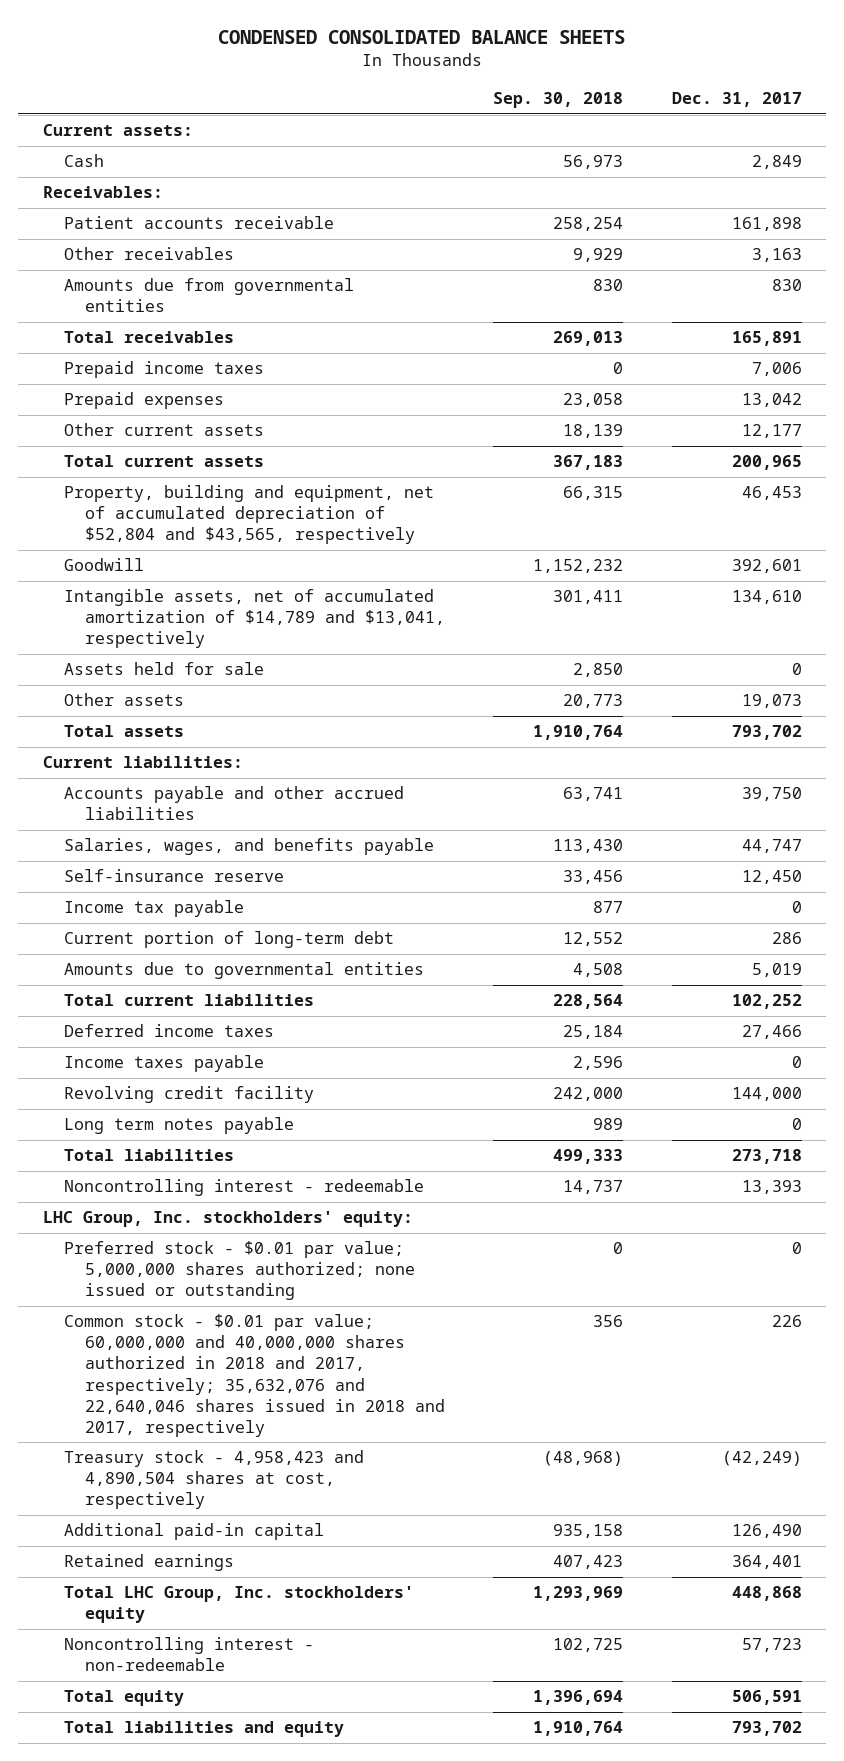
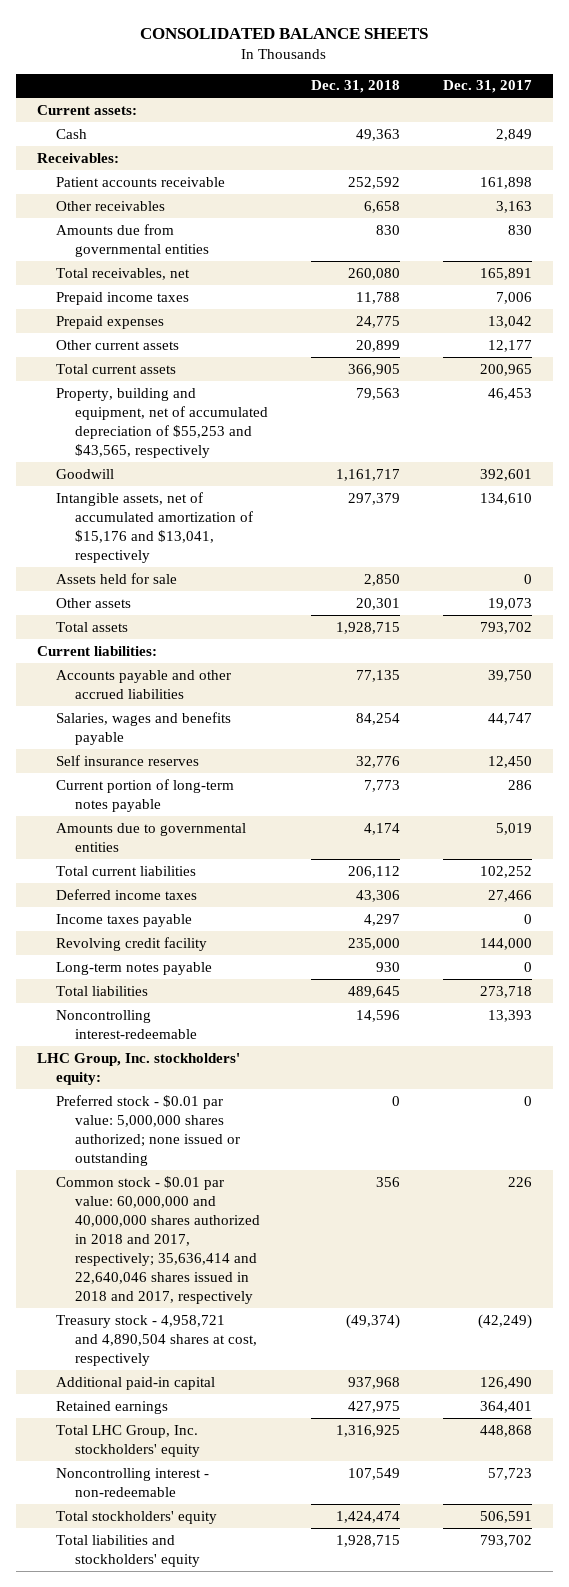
- CONDENSED CONSOLIDATED BALANCE SHEETS
+ CONSOLIDATED BALANCE SHEETS
- | Sep. 30, 2018 | Dec. 31, 2017
+ | Dec. 31, 2018 | Dec. 31, 2017
- Total receivables | 269,013 | 165,891
+ Total receivables, net | 260,080 | 165,891
- Property, building and equipment, net of accumulated depreciation of $52,804 and $43,565, respectively | 66,315 | 46,453
+ Property, building and equipment, net of accumulated depreciation of $55,253 and $43,565, respectively | 79,563 | 46,453
- Intangible assets, net of accumulated amortization of $14,789 and $13,041, respectively | 301,411 | 134,610
+ Intangible assets, net of accumulated amortization of $15,176 and $13,041, respectively | 297,379 | 134,610
- Salaries, wages, and benefits payable | 113,430 | 44,747
- Self-insurance reserve | 33,456 | 12,450
- Income tax payable | 877 | 0
- Current portion of long-term debt | 12,552 | 286
+ Salaries, wages and benefits payable | 84,254 | 44,747
+ Self insurance reserves | 32,776 | 12,450
+ Current portion of long-term notes payable | 7,773 | 286
- Long term notes payable | 989 | 0
+ Long-term notes payable | 930 | 0
- Noncontrolling interest - redeemable | 14,737 | 13,393
+ Noncontrolling interest-redeemable | 14,596 | 13,393
- Preferred stock - $0.01 par value; 5,000,000 shares authorized; none issued or outstanding | 0 | 0
- Common stock - $0.01 par value; 60,000,000 and 40,000,000 shares authorized in 2018 and 2017, respectively; 35,632,076 and 22,640,046 shares issued in 2018 and 2017, respectively | 356 | 226
- Treasury stock - 4,958,423 and 4,890,504 shares at cost, respectively | (48,968) | (42,249)
+ Preferred stock - $0.01 par value: 5,000,000 shares authorized; none issued or outstanding | 0 | 0
+ Common stock - $0.01 par value: 60,000,000 and 40,000,000 shares authorized in 2018 and 2017, respectively; 35,636,414 and 22,640,046 shares issued in 2018 and 2017, respectively | 356 | 226
+ Treasury stock - 4,958,721 and 4,890,504 shares at cost, respectively | (49,374) | (42,249)
- Total equity | 1,396,694 | 506,591
- Total liabilities and equity | 1,910,764 | 793,702
+ Total stockholders' equity | 1,424,474 | 506,591
+ Total liabilities and stockholders' equity | 1,928,715 | 793,702

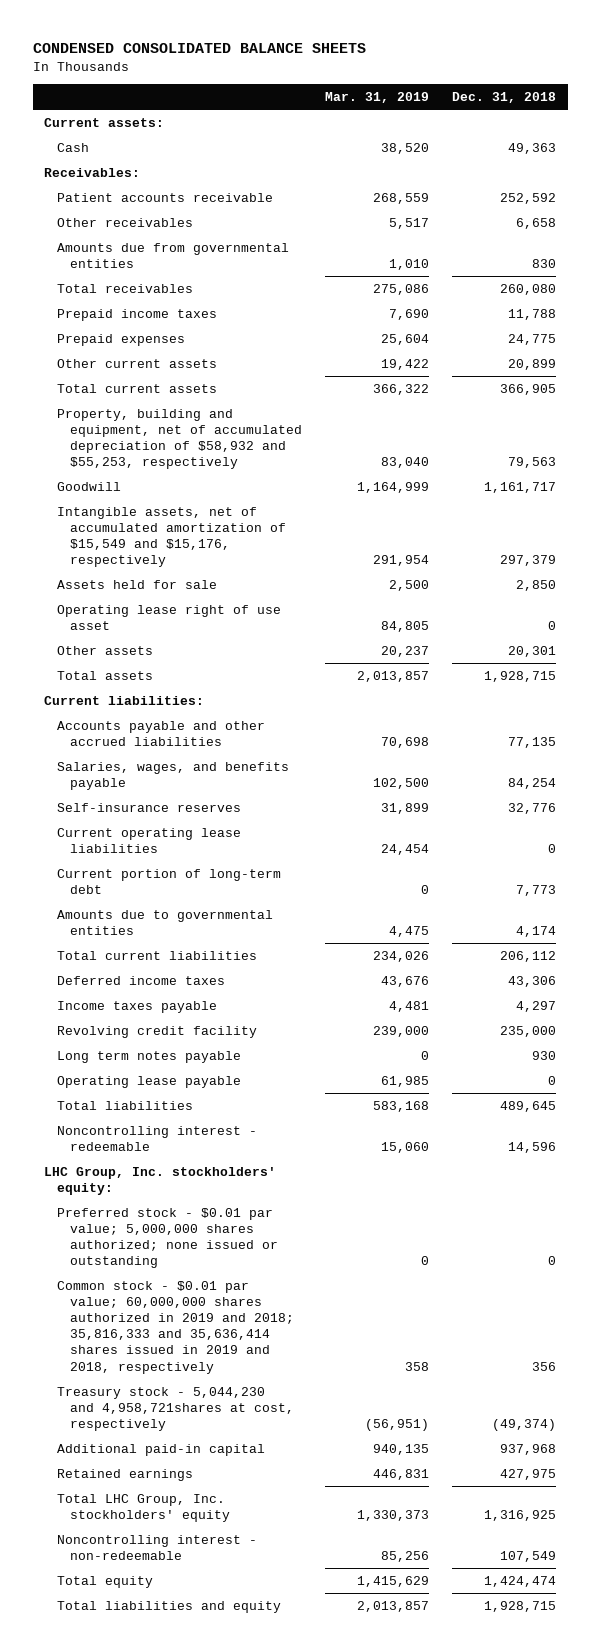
- CONSOLIDATED BALANCE SHEETS
+ CONDENSED CONSOLIDATED BALANCE SHEETS
- | Dec. 31, 2018 | Dec. 31, 2017
+ | Mar. 31, 2019 | Dec. 31, 2018
- Total receivables, net | 260,080 | 165,891
+ Total receivables | 275,086 | 260,080
- Property, building and equipment, net of accumulated depreciation of $55,253 and $43,565, respectively | 79,563 | 46,453
+ Property, building and equipment, net of accumulated depreciation of $58,932 and $55,253, respectively | 83,040 | 79,563
- Intangible assets, net of accumulated amortization of $15,176 and $13,041, respectively | 297,379 | 134,610
+ Intangible assets, net of accumulated amortization of $15,549 and $15,176, respectively | 291,954 | 297,379
+ Operating lease right of use asset | 84,805 | 0
- Salaries, wages and benefits payable | 84,254 | 44,747
- Self insurance reserves | 32,776 | 12,450
- Current portion of long-term notes payable | 7,773 | 286
+ Salaries, wages, and benefits payable | 102,500 | 84,254
+ Self-insurance reserves | 31,899 | 32,776
+ Current operating lease liabilities | 24,454 | 0
+ Current portion of long-term debt | 0 | 7,773
- Long-term notes payable | 930 | 0
+ Long term notes payable | 0 | 930
+ Operating lease payable | 61,985 | 0
- Noncontrolling interest-redeemable | 14,596 | 13,393
+ Noncontrolling interest - redeemable | 15,060 | 14,596
- Preferred stock - $0.01 par value: 5,000,000 shares authorized; none issued or outstanding | 0 | 0
- Common stock - $0.01 par value: 60,000,000 and 40,000,000 shares authorized in 2018 and 2017, respectively; 35,636,414 and 22,640,046 shares issued in 2018 and 2017, respectively | 356 | 226
- Treasury stock - 4,958,721 and 4,890,504 shares at cost, respectively | (49,374) | (42,249)
+ Preferred stock - $0.01 par value; 5,000,000 shares authorized; none issued or outstanding | 0 | 0
+ Common stock - $0.01 par value; 60,000,000 shares authorized in 2019 and 2018; 35,816,333 and 35,636,414 shares issued in 2019 and 2018, respectively | 358 | 356
+ Treasury stock - 5,044,230 and 4,958,721shares at cost, respectively | (56,951) | (49,374)
- Total stockholders' equity | 1,424,474 | 506,591
- Total liabilities and stockholders' equity | 1,928,715 | 793,702
+ Total equity | 1,415,629 | 1,424,474
+ Total liabilities and equity | 2,013,857 | 1,928,715

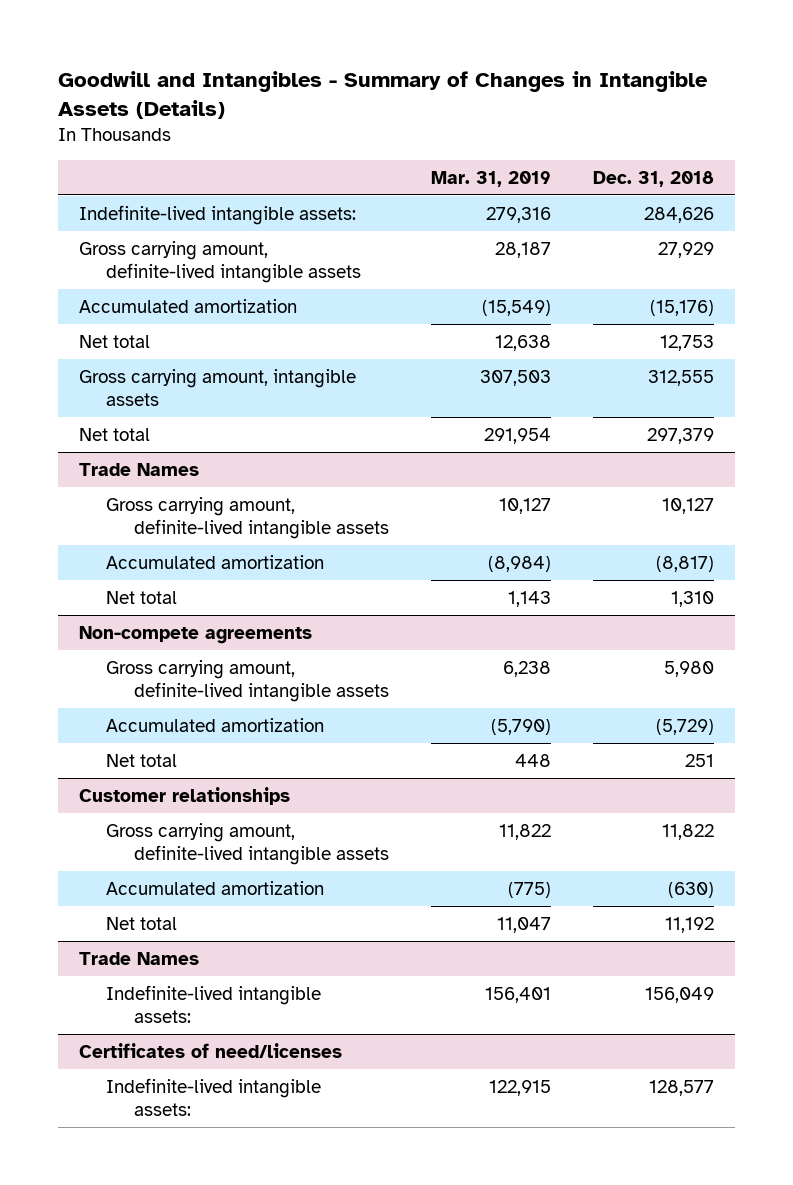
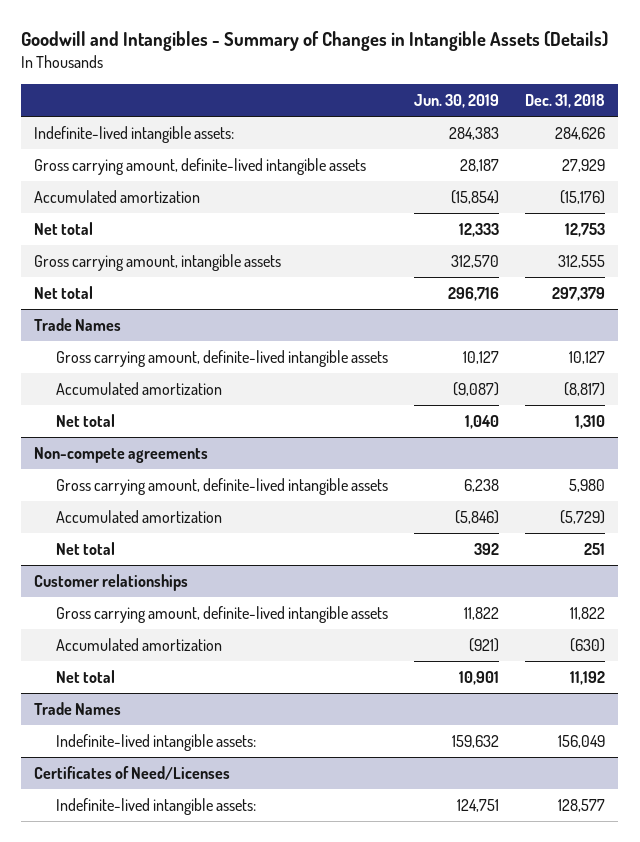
- | Mar. 31, 2019 | Dec. 31, 2018
+ | Jun. 30, 2019 | Dec. 31, 2018
- Certificates of need/licenses
+ Certificates of Need/Licenses

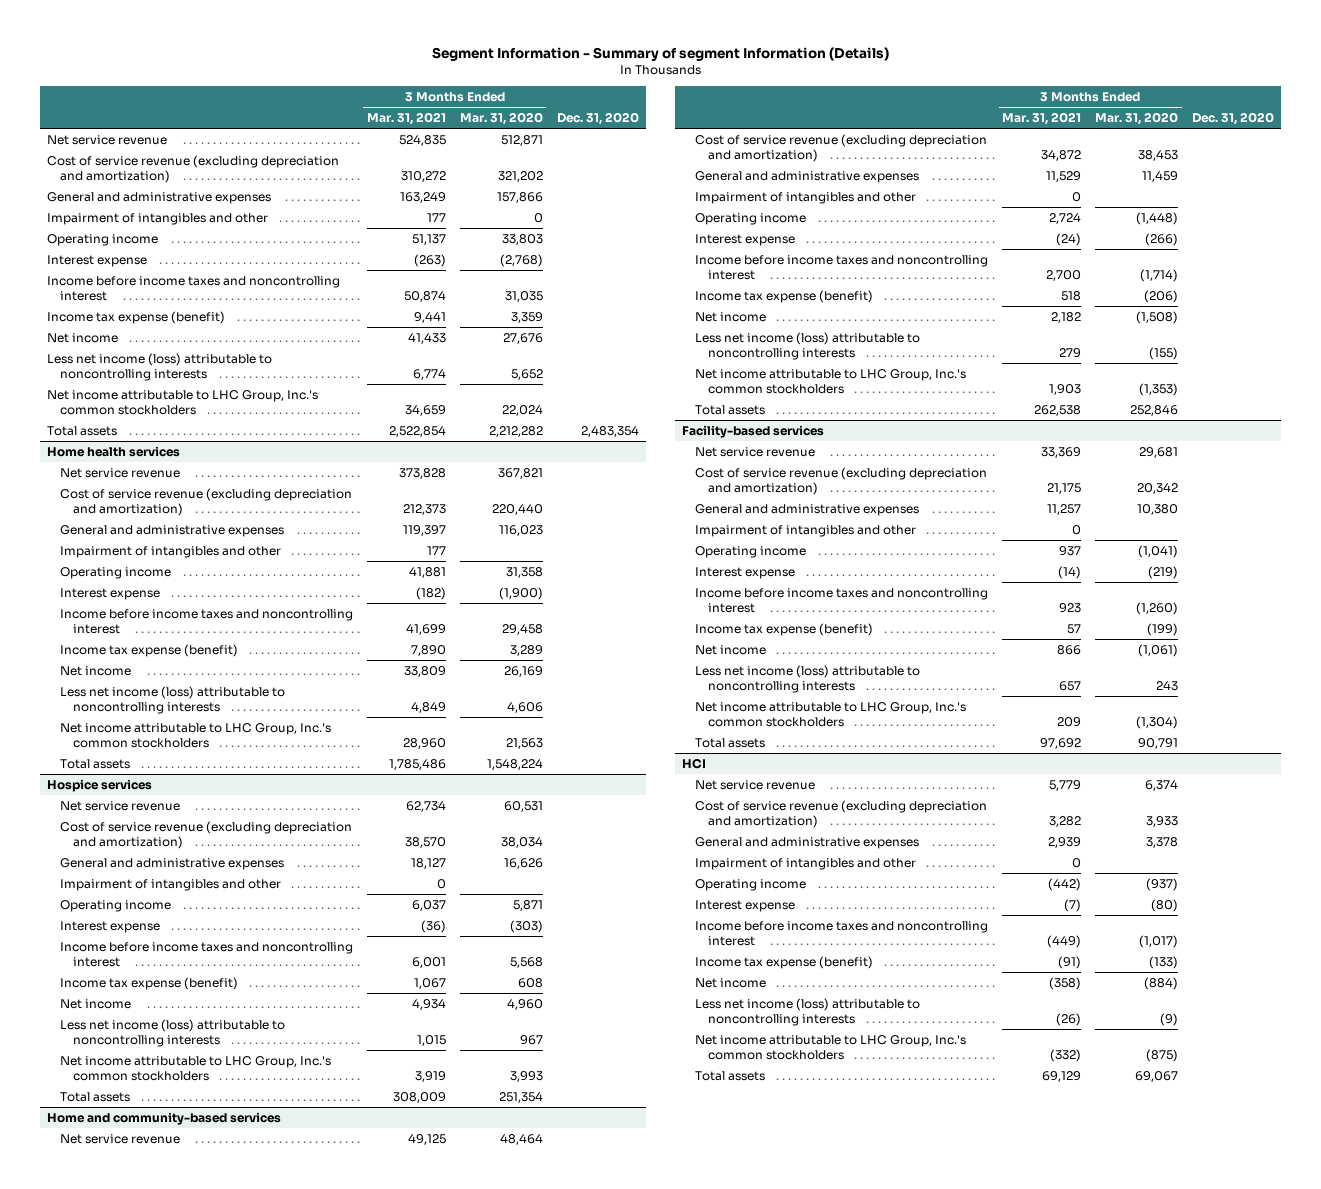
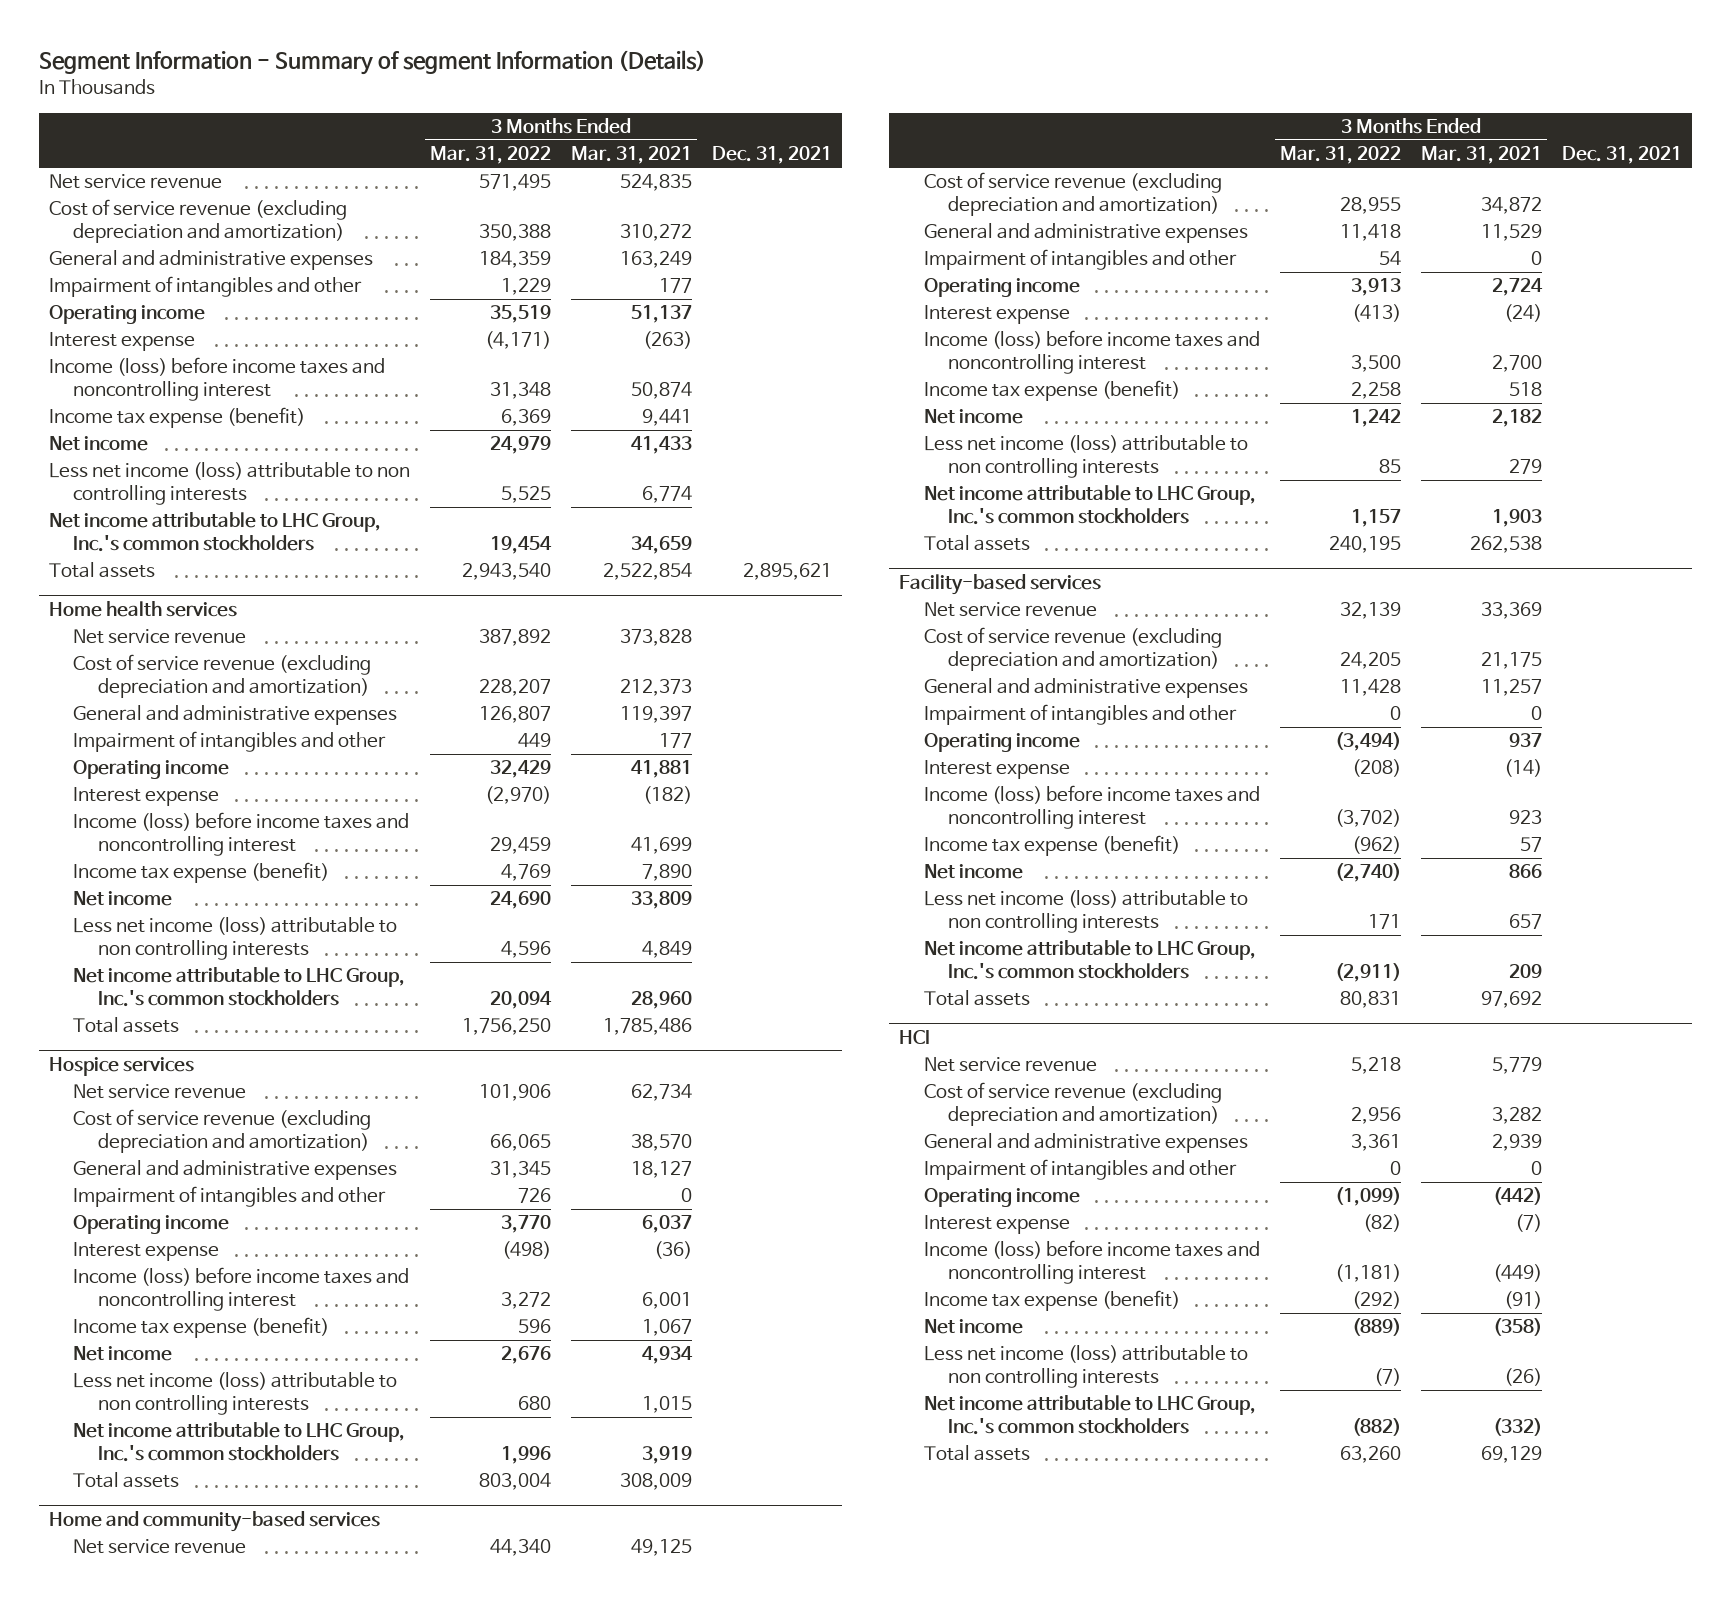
- | 3 Months Ended Mar. 31, 2021 | 3 Months Ended Mar. 31, 2020 | Dec. 31, 2020
+ | 3 Months Ended Mar. 31, 2022 | 3 Months Ended Mar. 31, 2021 | Dec. 31, 2021
- Income before income taxes and noncontrolling interest | 50,874 | 31,035 |
+ Income (loss) before income taxes and noncontrolling interest | 31,348 | 50,874 |
- Less net income (loss) attributable to noncontrolling interests | 6,774 | 5,652 |
+ Less net income (loss) attributable to non controlling interests | 5,525 | 6,774 |
@ Home health services
- Income before income taxes and noncontrolling interest | 41,699 | 29,458 |
+ Income (loss) before income taxes and noncontrolling interest | 29,459 | 41,699 |
- Less net income (loss) attributable to noncontrolling interests | 4,849 | 4,606 |
+ Less net income (loss) attributable to non controlling interests | 4,596 | 4,849 |
@ Hospice services
- Income before income taxes and noncontrolling interest | 6,001 | 5,568 |
+ Income (loss) before income taxes and noncontrolling interest | 3,272 | 6,001 |
- Less net income (loss) attributable to noncontrolling interests | 1,015 | 967 |
+ Less net income (loss) attributable to non controlling interests | 680 | 1,015 |
@ Home and community-based services
- Income before income taxes and noncontrolling interest | 2,700 | (1,714) |
+ Income (loss) before income taxes and noncontrolling interest | 3,500 | 2,700 |
- Less net income (loss) attributable to noncontrolling interests | 279 | (155) |
+ Less net income (loss) attributable to non controlling interests | 85 | 279 |
@ Facility-based services
- Income before income taxes and noncontrolling interest | 923 | (1,260) |
+ Income (loss) before income taxes and noncontrolling interest | (3,702) | 923 |
- Less net income (loss) attributable to noncontrolling interests | 657 | 243 |
+ Less net income (loss) attributable to non controlling interests | 171 | 657 |
@ HCI
- Income before income taxes and noncontrolling interest | (449) | (1,017) |
+ Income (loss) before income taxes and noncontrolling interest | (1,181) | (449) |
- Less net income (loss) attributable to noncontrolling interests | (26) | (9) |
+ Less net income (loss) attributable to non controlling interests | (7) | (26) |

